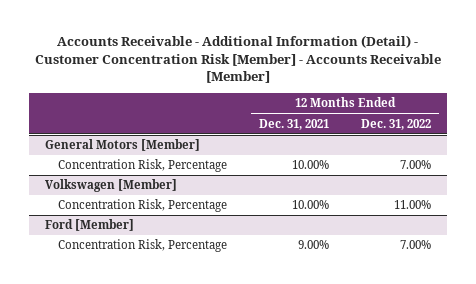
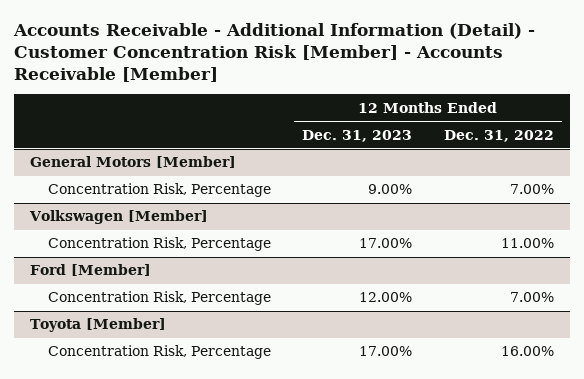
- | 12 Months Ended Dec. 31, 2021 | 12 Months Ended Dec. 31, 2022
+ | 12 Months Ended Dec. 31, 2023 | 12 Months Ended Dec. 31, 2022
+ Toyota [Member]
+ Concentration Risk, Percentage | 17.00% | 16.00%

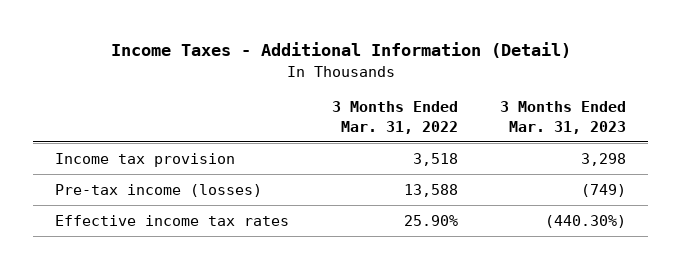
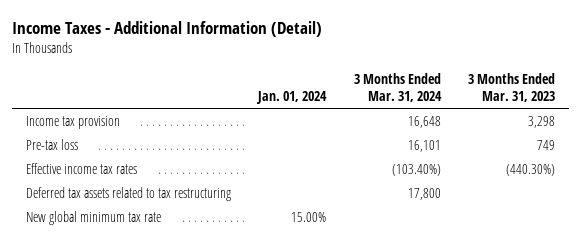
- | 3 Months Ended Mar. 31, 2022 | 3 Months Ended Mar. 31, 2023
+ | Jan. 01, 2024 | 3 Months Ended Mar. 31, 2024 | 3 Months Ended Mar. 31, 2023
- Pre-tax income (losses) | 13,588 | (749)
+ Pre-tax loss | | 16,101 | 749
+ Deferred tax assets related to tax restructuring | | 17,800 |
+ New global minimum tax rate | 15.00% | |

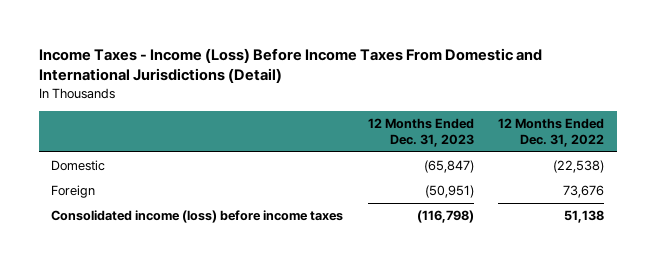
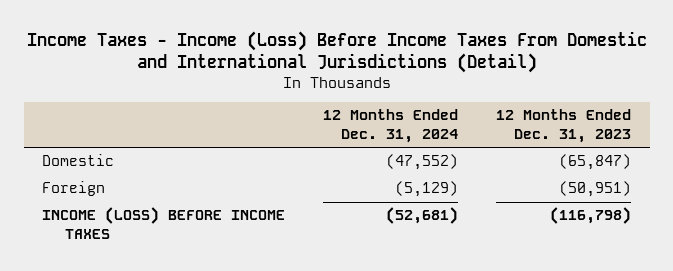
- | 12 Months Ended Dec. 31, 2023 | 12 Months Ended Dec. 31, 2022
+ | 12 Months Ended Dec. 31, 2024 | 12 Months Ended Dec. 31, 2023
- Consolidated income (loss) before income taxes | (116,798) | 51,138
+ INCOME (LOSS) BEFORE INCOME TAXES | (52,681) | (116,798)

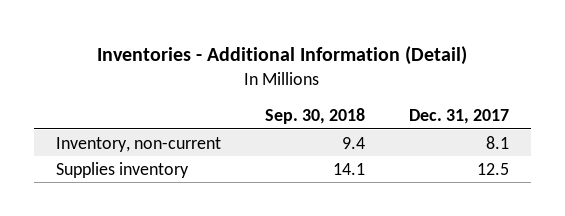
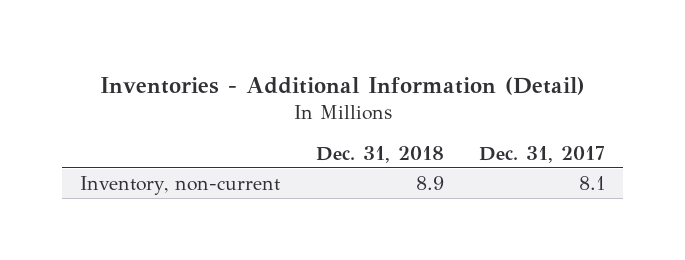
- | Sep. 30, 2018 | Dec. 31, 2017
+ | Dec. 31, 2018 | Dec. 31, 2017
- Supplies inventory | 14.1 | 12.5

